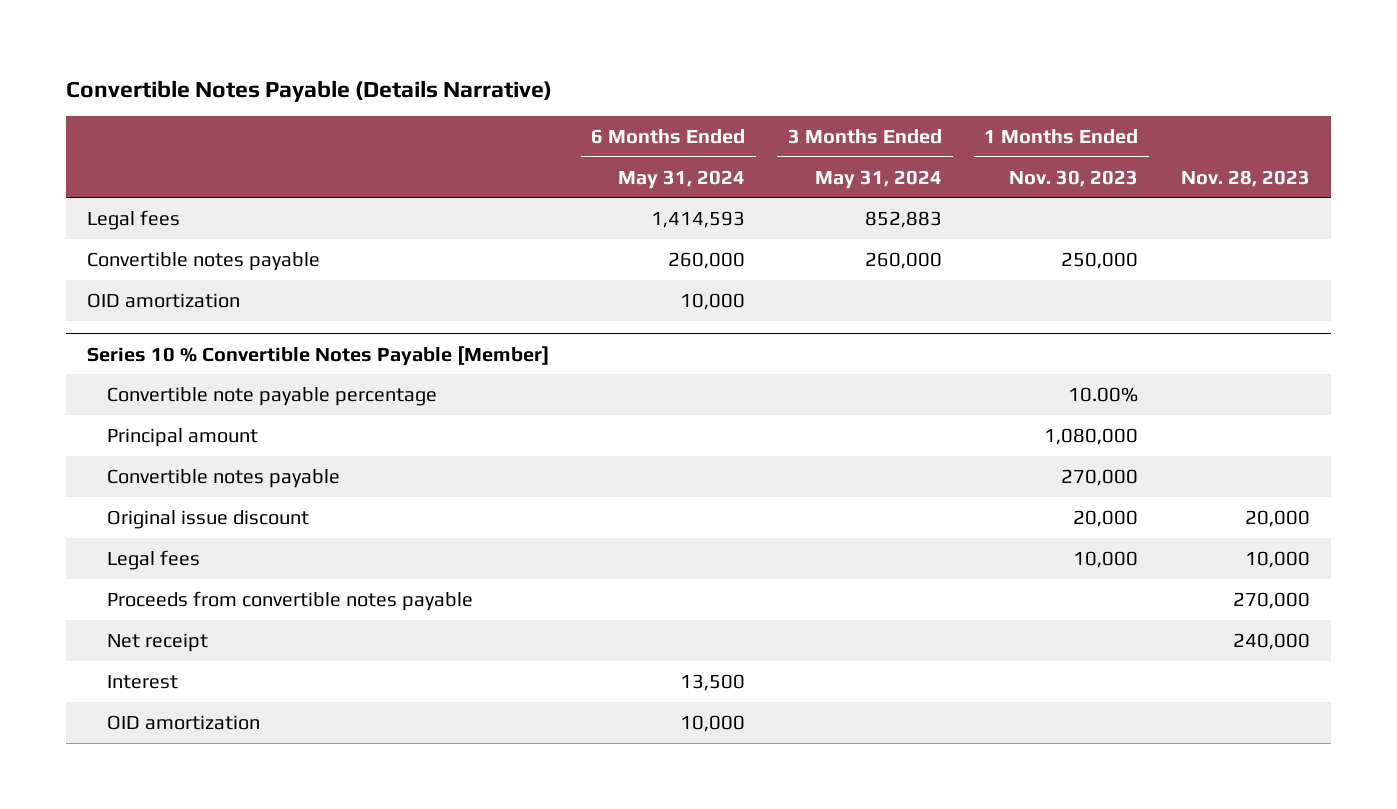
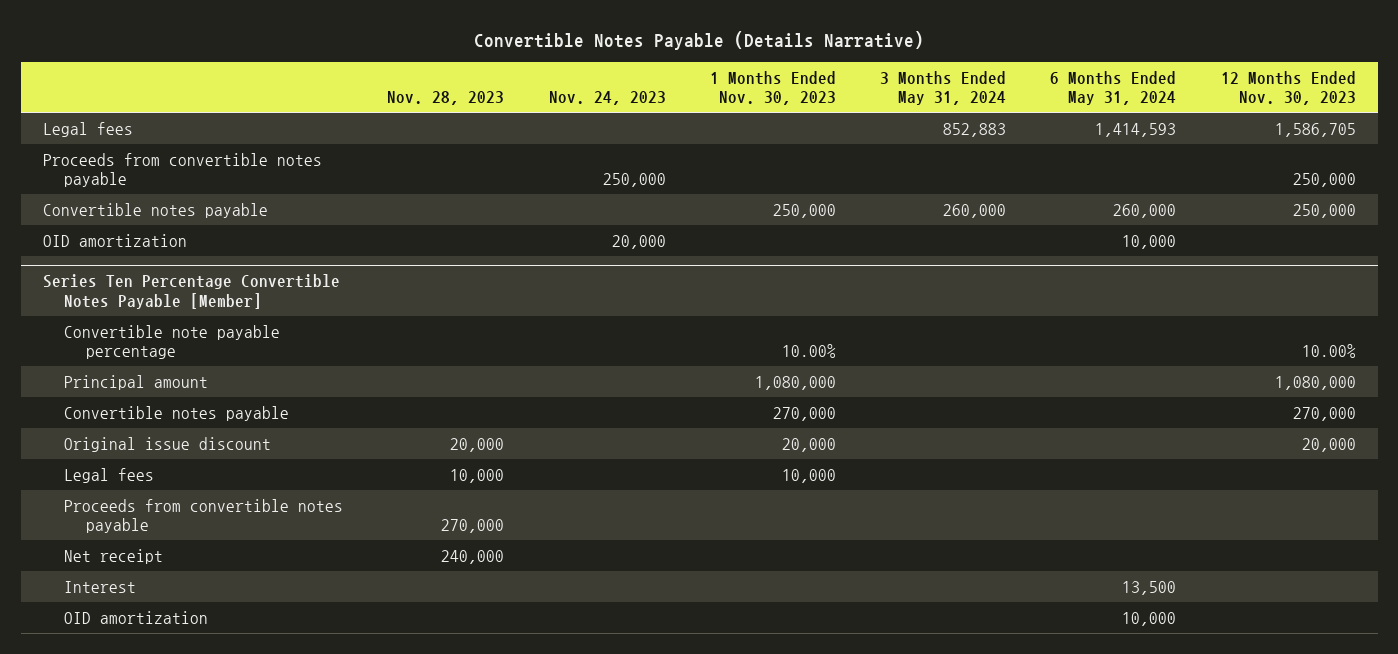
- | 6 Months Ended May 31, 2024 | 3 Months Ended May 31, 2024 | 1 Months Ended Nov. 30, 2023 | Nov. 28, 2023
+ | Nov. 28, 2023 | Nov. 24, 2023 | 1 Months Ended Nov. 30, 2023 | 3 Months Ended May 31, 2024 | 6 Months Ended May 31, 2024 | 12 Months Ended Nov. 30, 2023
+ Proceeds from convertible notes payable | | 250,000 | | | | 250,000
- Series 10 % Convertible Notes Payable [Member]
+ Series Ten Percentage Convertible Notes Payable [Member]

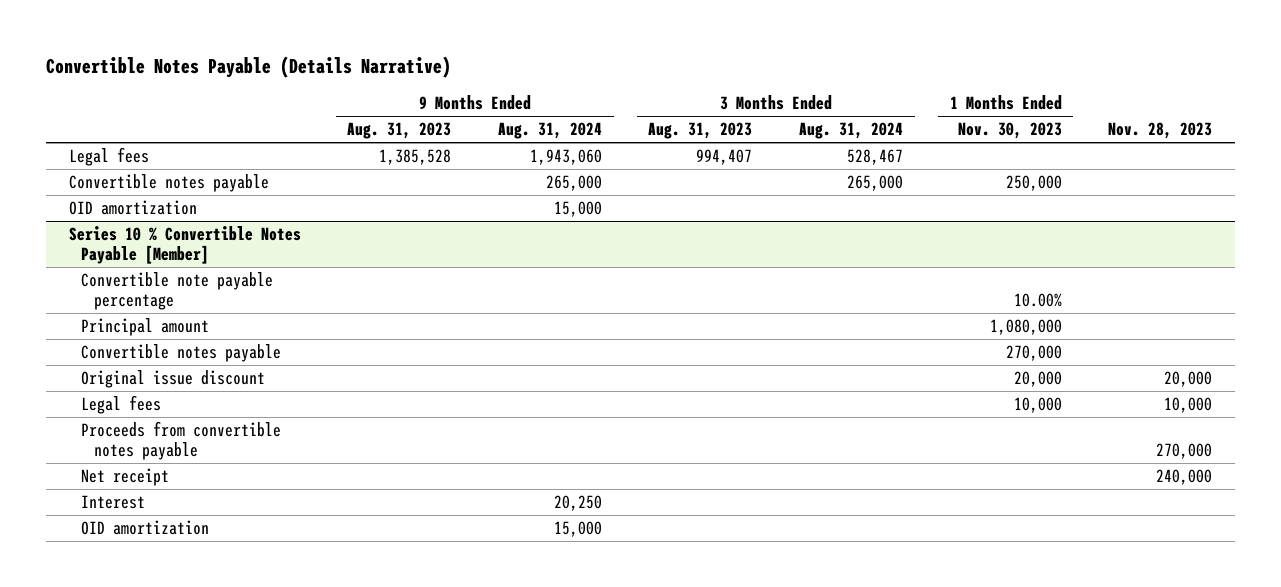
- | Nov. 28, 2023 | Nov. 24, 2023 | 1 Months Ended Nov. 30, 2023 | 3 Months Ended May 31, 2024 | 6 Months Ended May 31, 2024 | 12 Months Ended Nov. 30, 2023
+ | 9 Months Ended Aug. 31, 2023 | 9 Months Ended Aug. 31, 2024 | 3 Months Ended Aug. 31, 2023 | 3 Months Ended Aug. 31, 2024 | 1 Months Ended Nov. 30, 2023 | Nov. 28, 2023
- Proceeds from convertible notes payable | | 250,000 | | | | 250,000
- Series Ten Percentage Convertible Notes Payable [Member]
+ Series 10 % Convertible Notes Payable [Member]

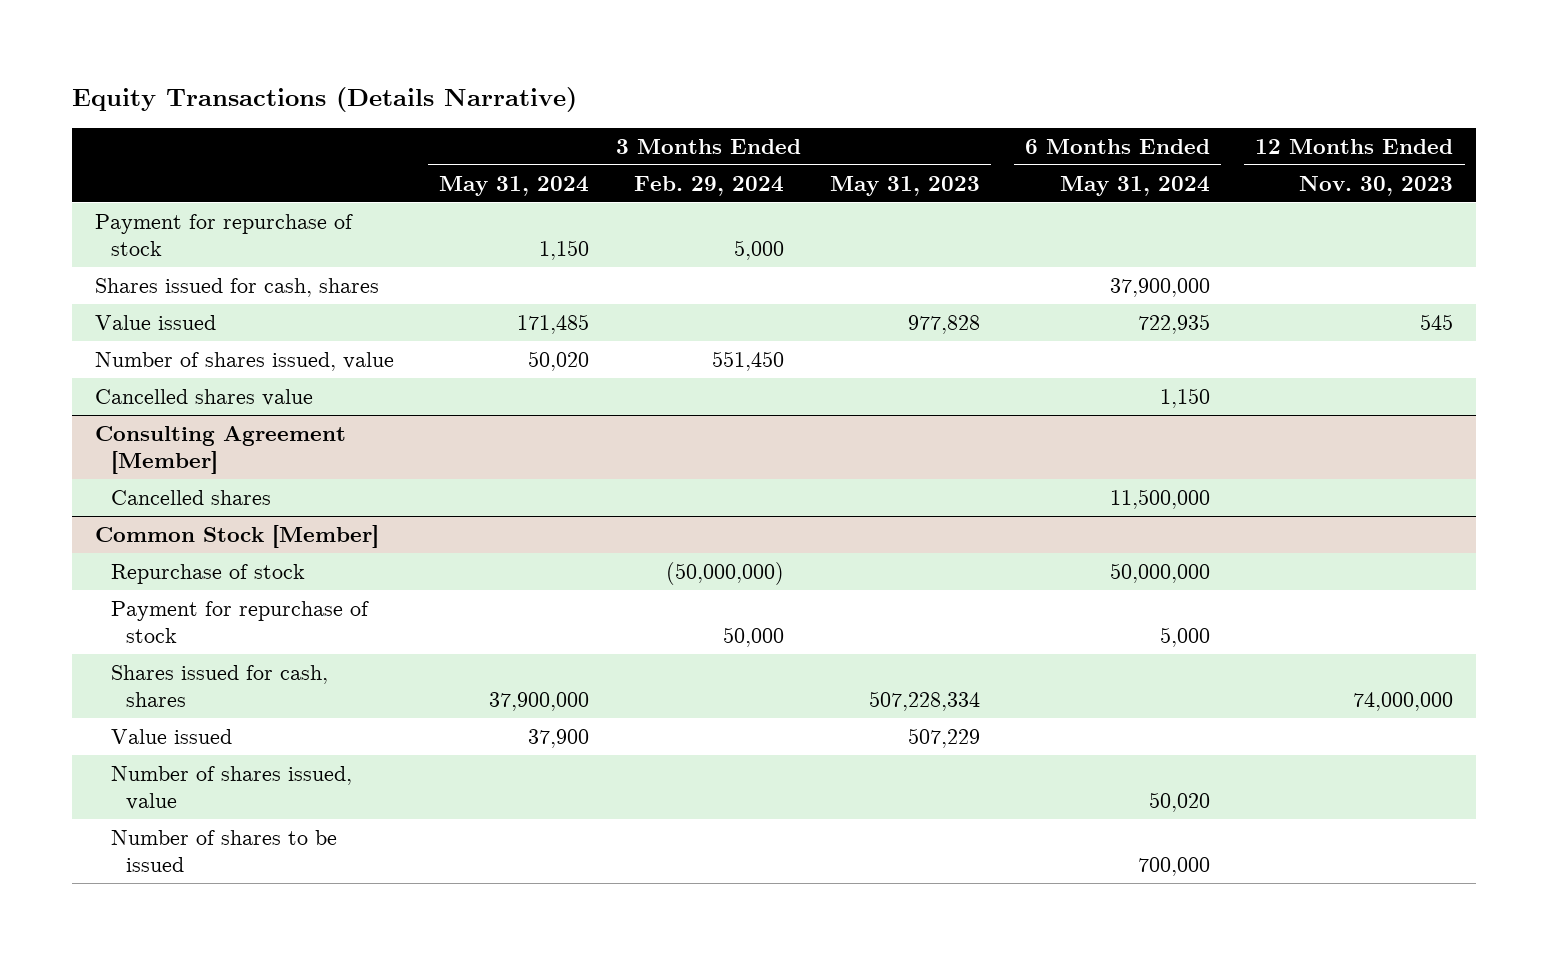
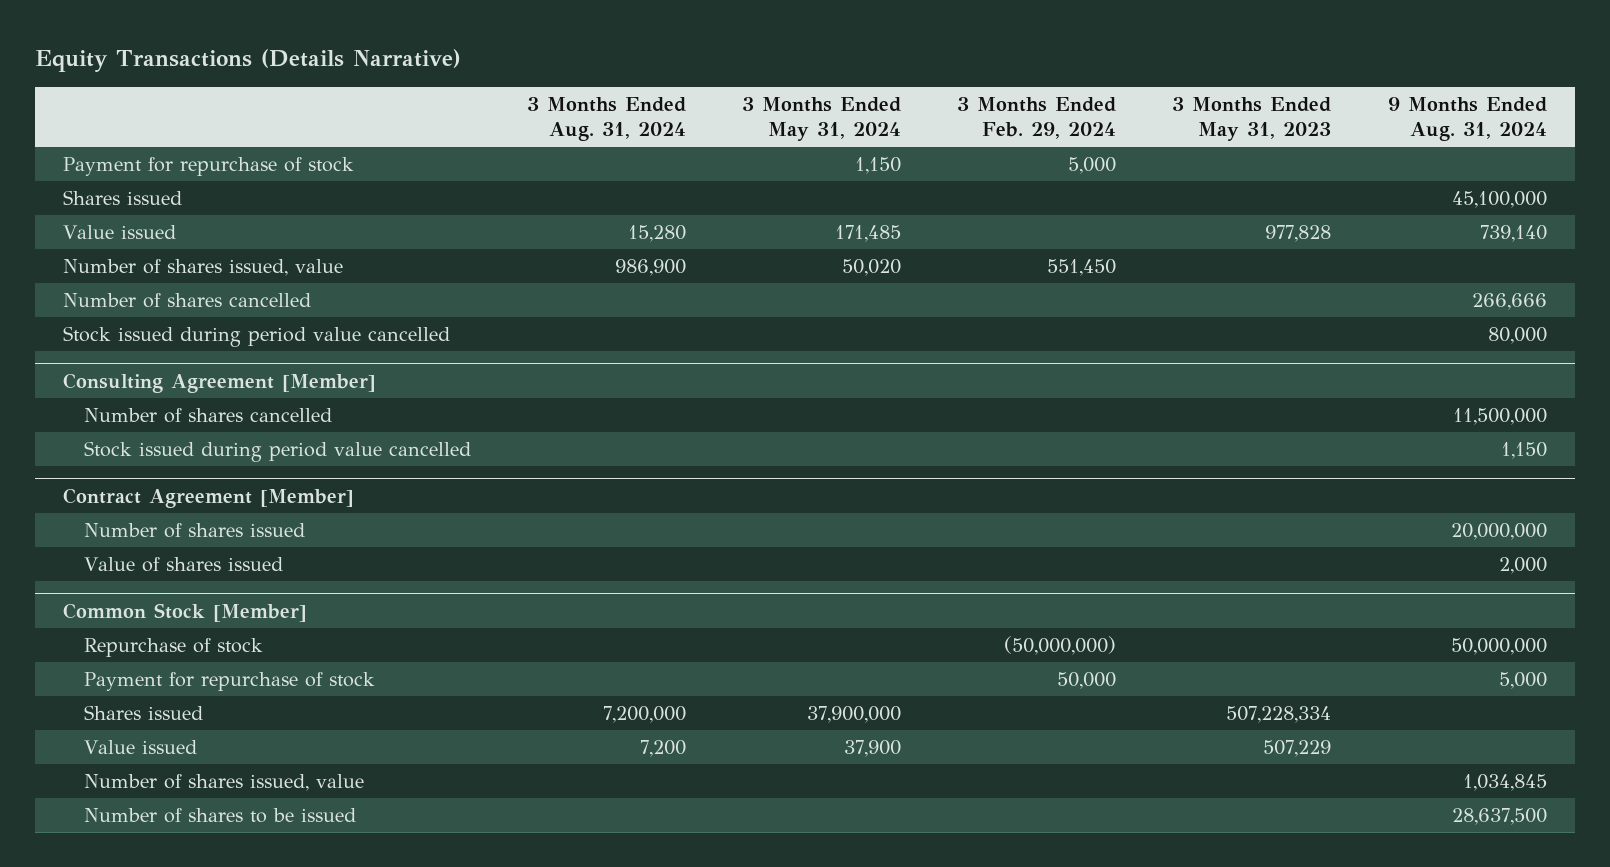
- | 3 Months Ended May 31, 2024 | 3 Months Ended Feb. 29, 2024 | 3 Months Ended May 31, 2023 | 6 Months Ended May 31, 2024 | 12 Months Ended Nov. 30, 2023
+ | 3 Months Ended Aug. 31, 2024 | 3 Months Ended May 31, 2024 | 3 Months Ended Feb. 29, 2024 | 3 Months Ended May 31, 2023 | 9 Months Ended Aug. 31, 2024
- Shares issued for cash, shares | | | | 37,900,000 |
+ Shares issued | | | | | 45,100,000
- Cancelled shares value | | | | 1,150 |
+ Number of shares cancelled | | | | | 266,666
+ Stock issued during period value cancelled | | | | | 80,000
@ Consulting Agreement [Member]
- Cancelled shares | | | | 11,500,000 |
+ Number of shares cancelled | | | | | 11,500,000
+ Stock issued during period value cancelled | | | | | 1,150
+ Contract Agreement [Member]
+ Number of shares issued | | | | | 20,000,000
+ Value of shares issued | | | | | 2,000
@ Common Stock [Member]
- Shares issued for cash, shares | 37,900,000 | | 507,228,334 | | 74,000,000
+ Shares issued | 7,200,000 | 37,900,000 | | 507,228,334 |

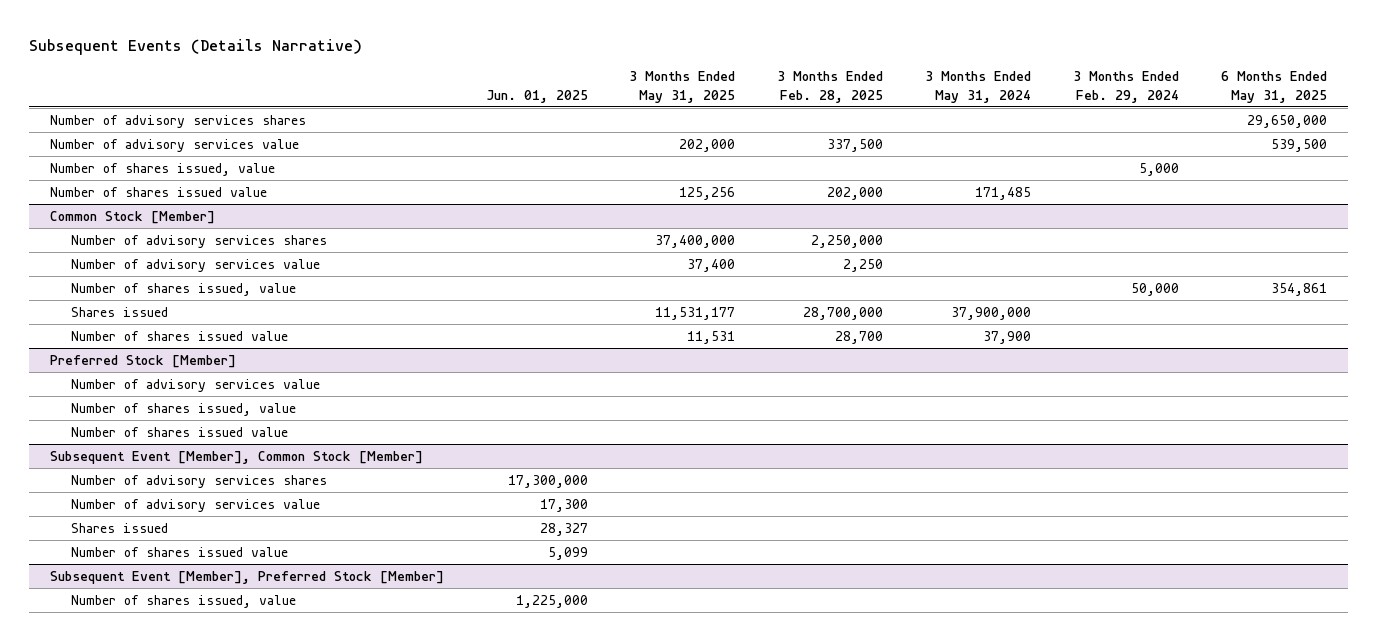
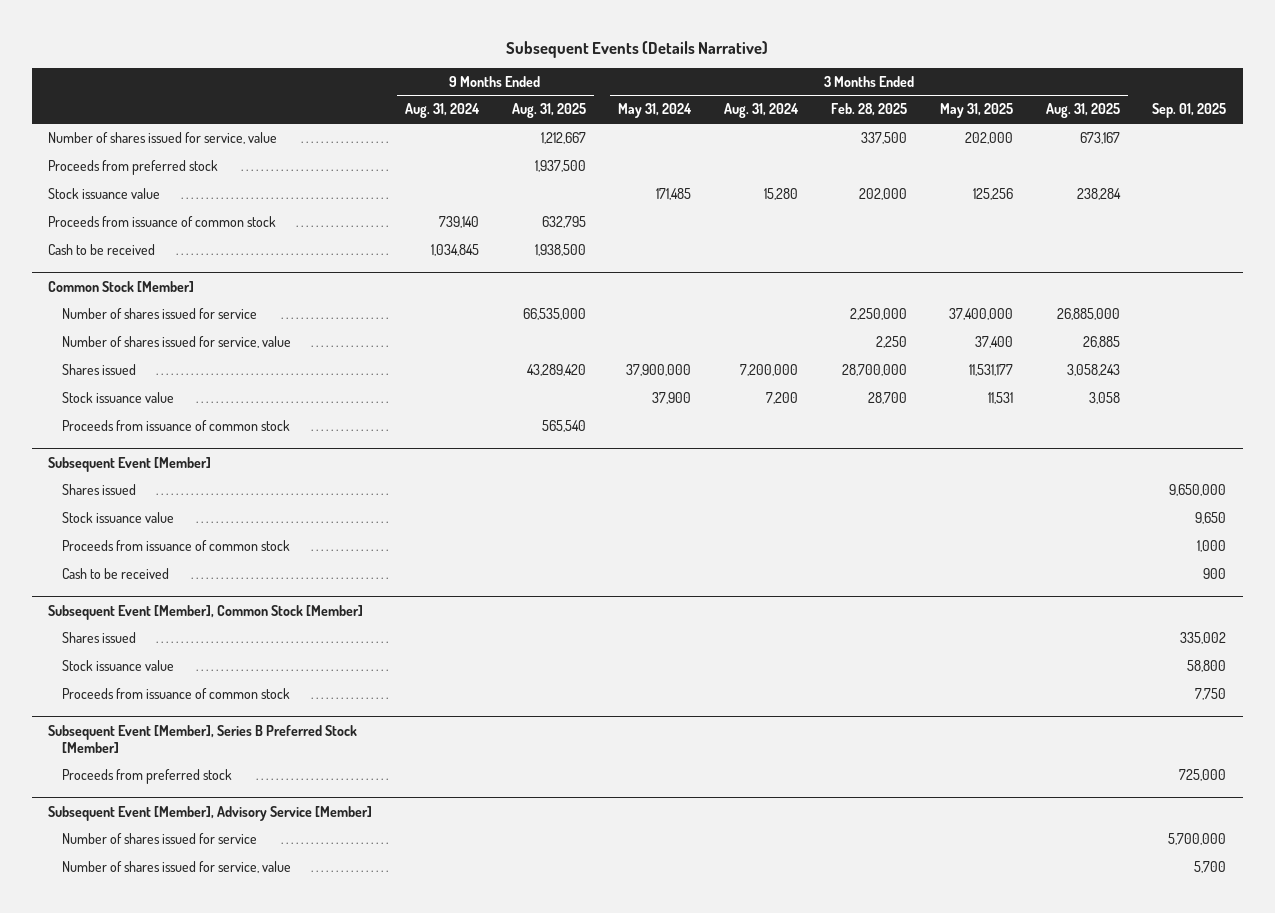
- | Jun. 01, 2025 | 3 Months Ended May 31, 2025 | 3 Months Ended Feb. 28, 2025 | 3 Months Ended May 31, 2024 | 3 Months Ended Feb. 29, 2024 | 6 Months Ended May 31, 2025
+ | 9 Months Ended Aug. 31, 2024 | 9 Months Ended Aug. 31, 2025 | 3 Months Ended May 31, 2024 | 3 Months Ended Aug. 31, 2024 | 3 Months Ended Feb. 28, 2025 | 3 Months Ended May 31, 2025 | 3 Months Ended Aug. 31, 2025 | Sep. 01, 2025
- Number of advisory services shares | | | | | | 29,650,000
- Number of advisory services value | | 202,000 | 337,500 | | | 539,500
- Number of shares issued, value | | | | | 5,000 |
- Number of shares issued value | | 125,256 | 202,000 | 171,485 | |
+ Number of shares issued for service, value | | 1,212,667 | | | 337,500 | 202,000 | 673,167 |
+ Proceeds from preferred stock | | 1,937,500 | | | | | |
+ Stock issuance value | | | 171,485 | 15,280 | 202,000 | 125,256 | 238,284 |
+ Proceeds from issuance of common stock | 739,140 | 632,795 | | | | | |
+ Cash to be received | 1,034,845 | 1,938,500 | | | | | |
@ Common Stock [Member]
- Number of advisory services shares | | 37,400,000 | 2,250,000 | | |
- Number of advisory services value | | 37,400 | 2,250 | | |
- Number of shares issued, value | | | | | 50,000 | 354,861
+ Number of shares issued for service | | 66,535,000 | | | 2,250,000 | 37,400,000 | 26,885,000 |
+ Number of shares issued for service, value | | | | | 2,250 | 37,400 | 26,885 |
- Number of shares issued value | | 11,531 | 28,700 | 37,900 | |
- Preferred Stock [Member]
- Number of advisory services value
- Number of shares issued, value
- Number of shares issued value
@ Common Stock [Member]
+ Stock issuance value | | | 37,900 | 7,200 | 28,700 | 11,531 | 3,058 |
+ Proceeds from issuance of common stock | | 565,540 | | | | | |
+ Subsequent Event [Member]
+ Shares issued | | | | | | | | 9,650,000
+ Stock issuance value | | | | | | | | 9,650
+ Proceeds from issuance of common stock | | | | | | | | 1,000
+ Cash to be received | | | | | | | | 900
@ Subsequent Event [Member], Common Stock [Member]
- Number of advisory services shares | 17,300,000 | | | | |
- Number of advisory services value | 17,300 | | | | |
- Number of shares issued value | 5,099 | | | | |
- Subsequent Event [Member], Preferred Stock [Member]
- Number of shares issued, value | 1,225,000 | | | | |
@ Subsequent Event [Member], Common Stock [Member]
+ Stock issuance value | | | | | | | | 58,800
+ Proceeds from issuance of common stock | | | | | | | | 7,750
+ Subsequent Event [Member], Series B Preferred Stock [Member]
+ Proceeds from preferred stock | | | | | | | | 725,000
+ Subsequent Event [Member], Advisory Service [Member]
+ Number of shares issued for service | | | | | | | | 5,700,000
+ Number of shares issued for service, value | | | | | | | | 5,700

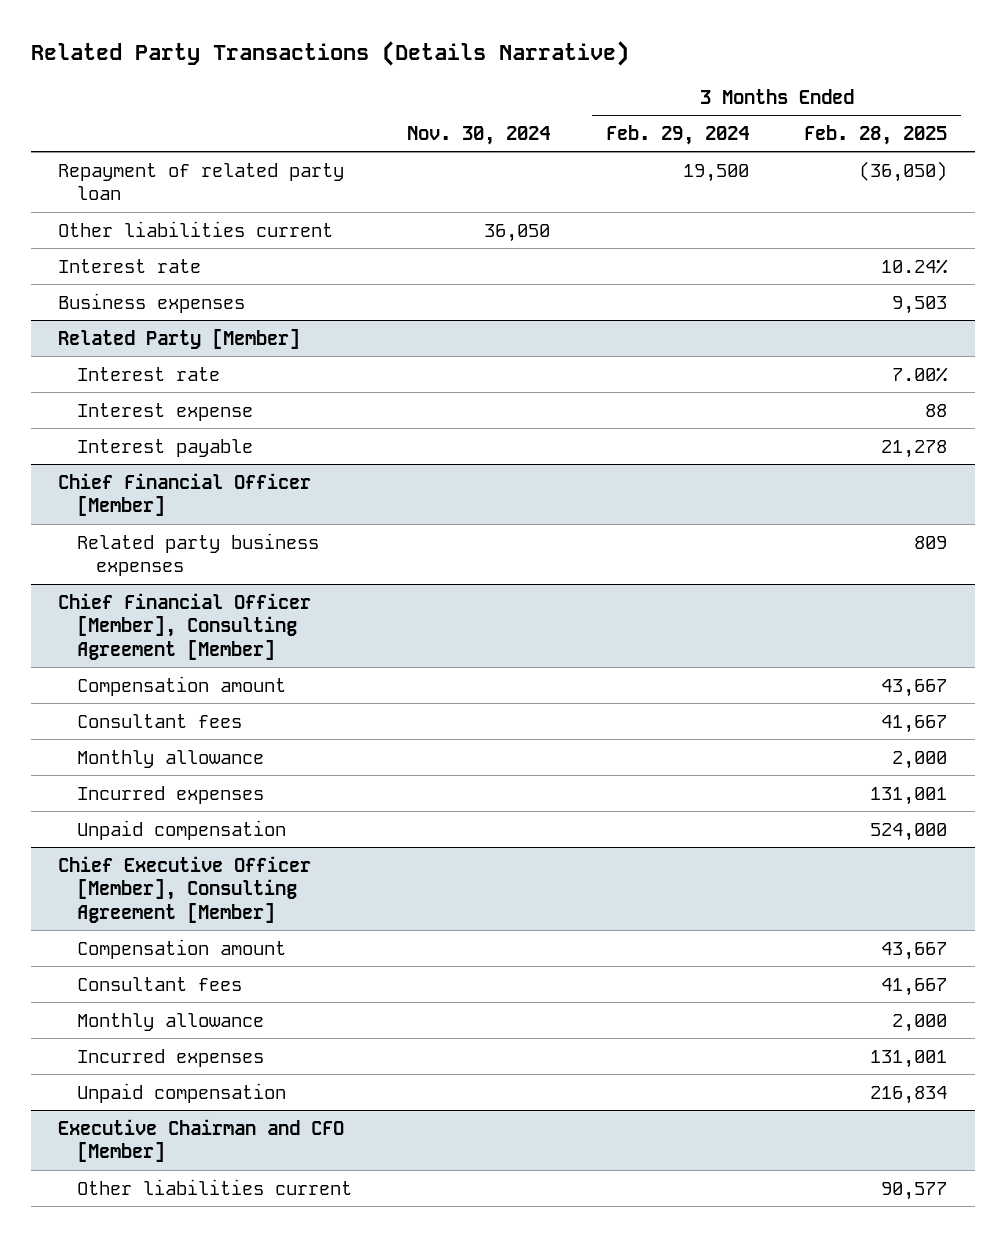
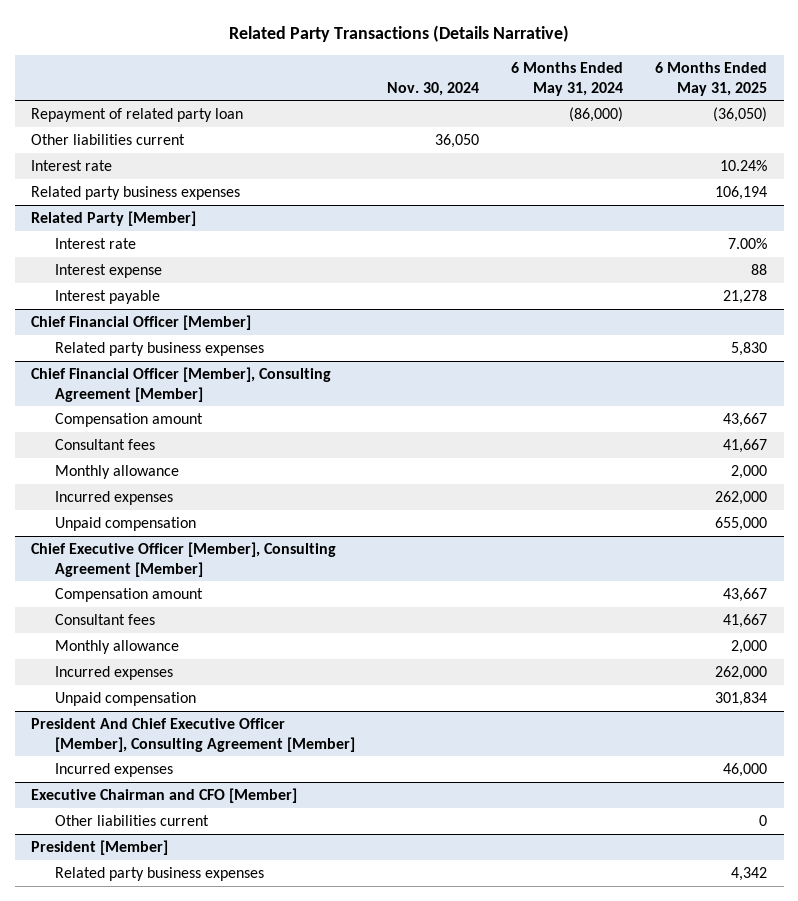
- | Nov. 30, 2024 | 3 Months Ended Feb. 29, 2024 | 3 Months Ended Feb. 28, 2025
+ | Nov. 30, 2024 | 6 Months Ended May 31, 2024 | 6 Months Ended May 31, 2025
- Business expenses | | | 9,503
+ Related party business expenses | | | 106,194
+ President And Chief Executive Officer [Member], Consulting Agreement [Member]
+ Incurred expenses | | | 46,000
+ President [Member]
+ Related party business expenses | | | 4,342

